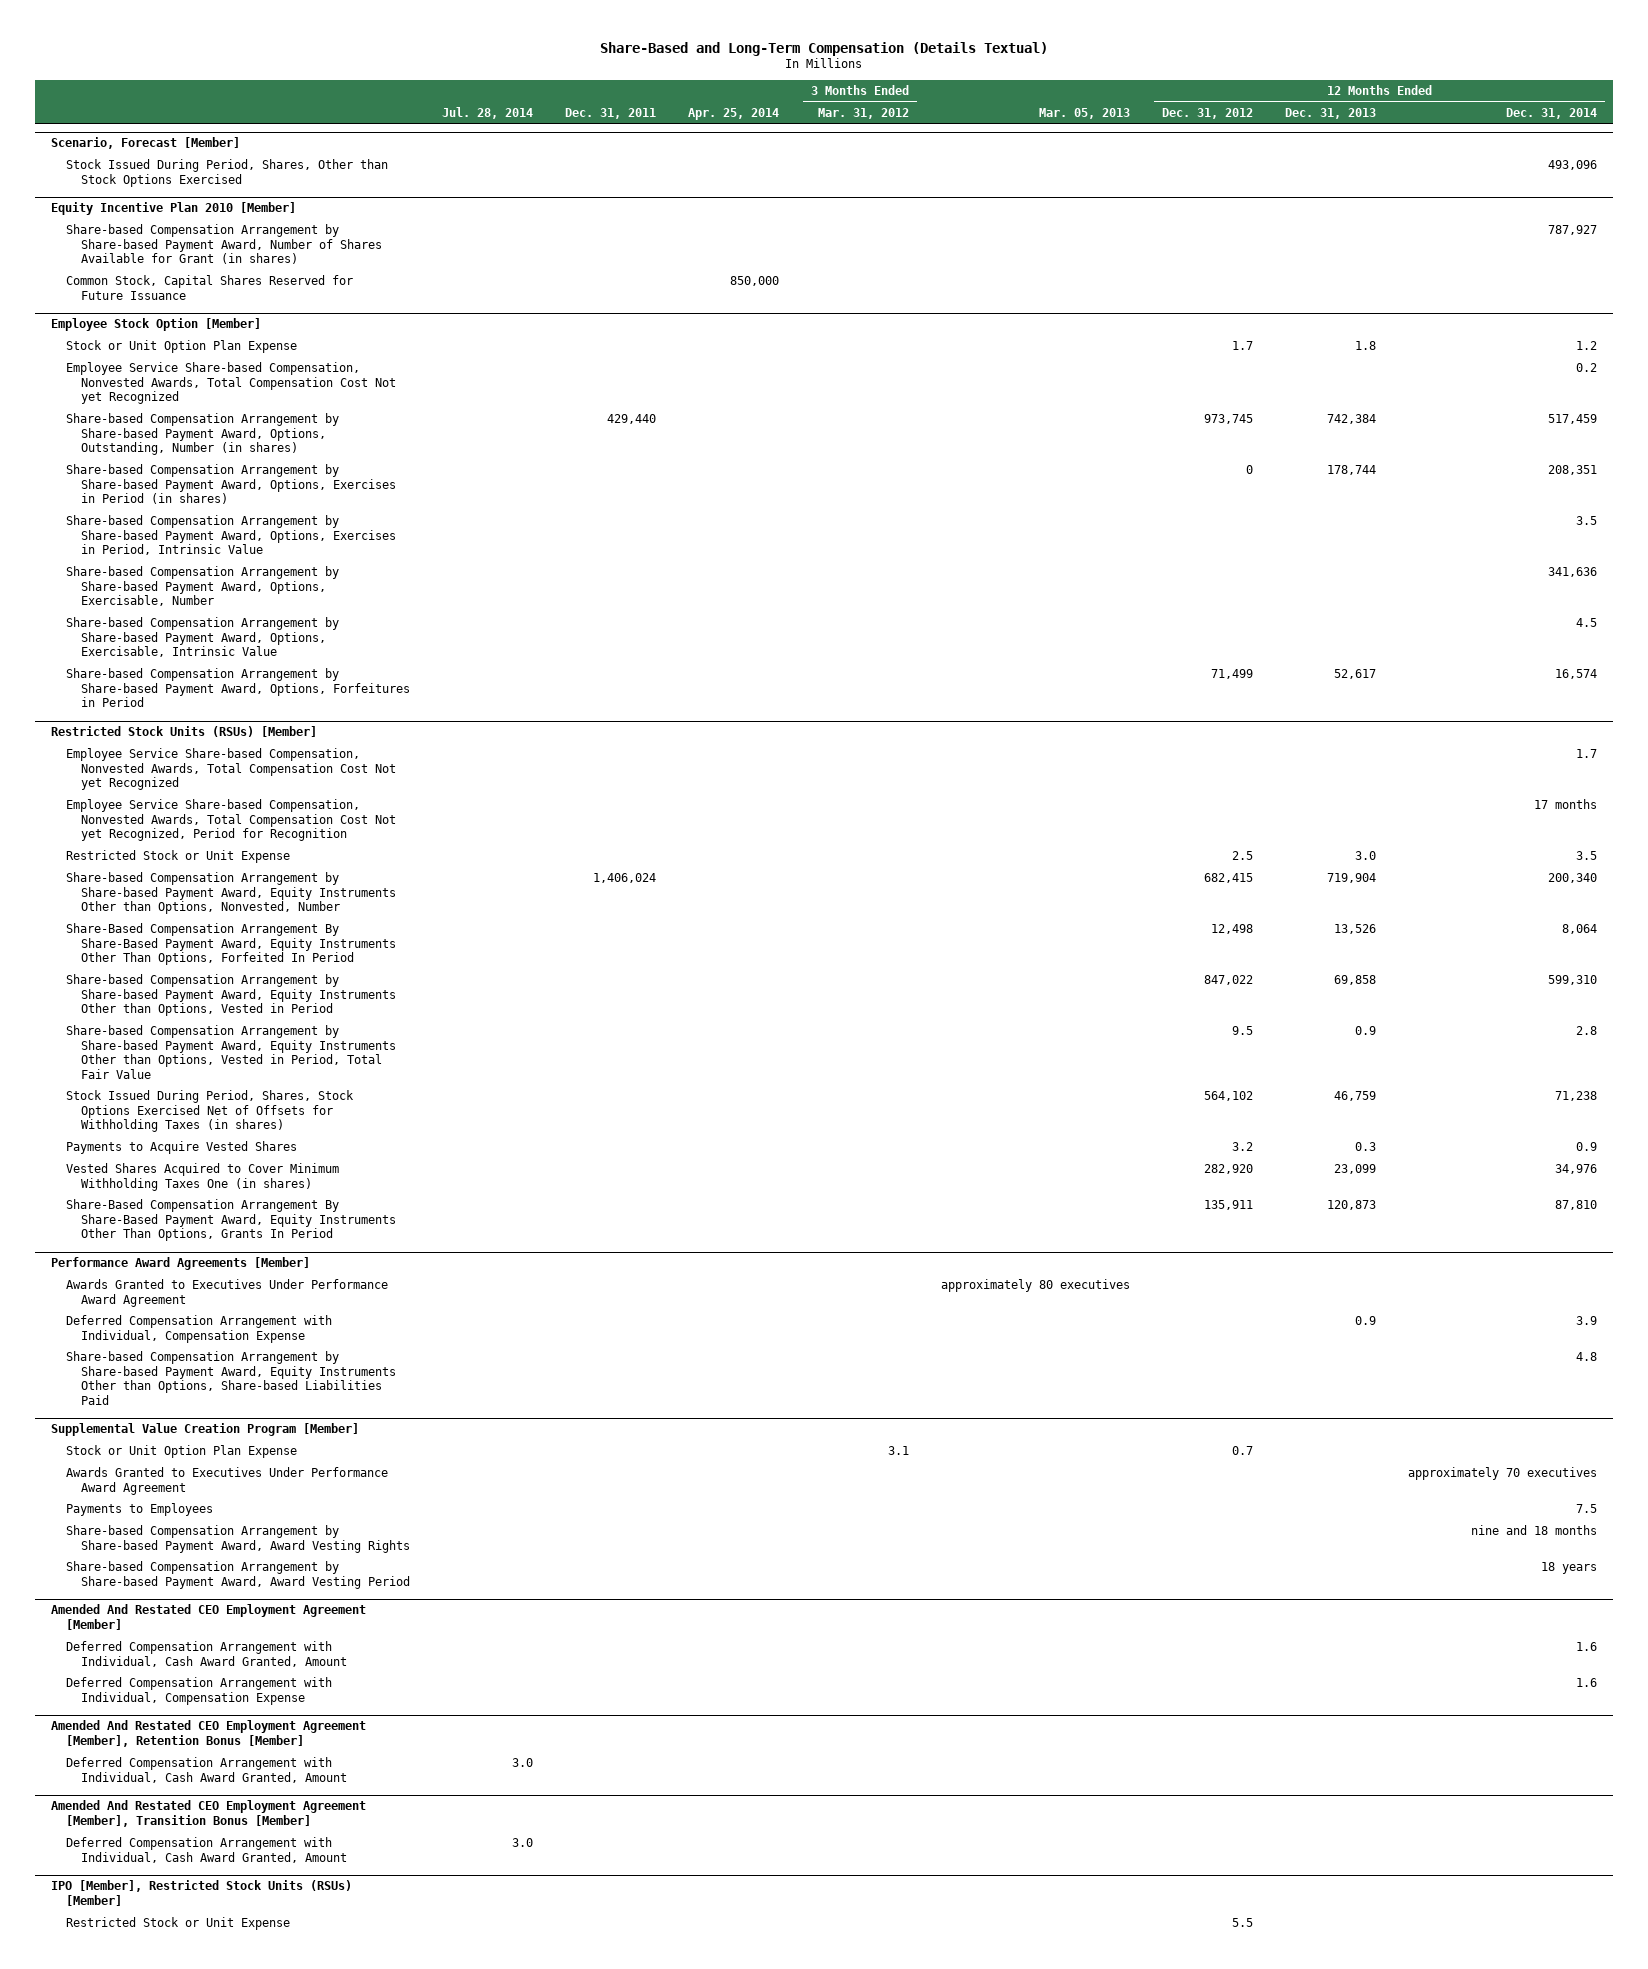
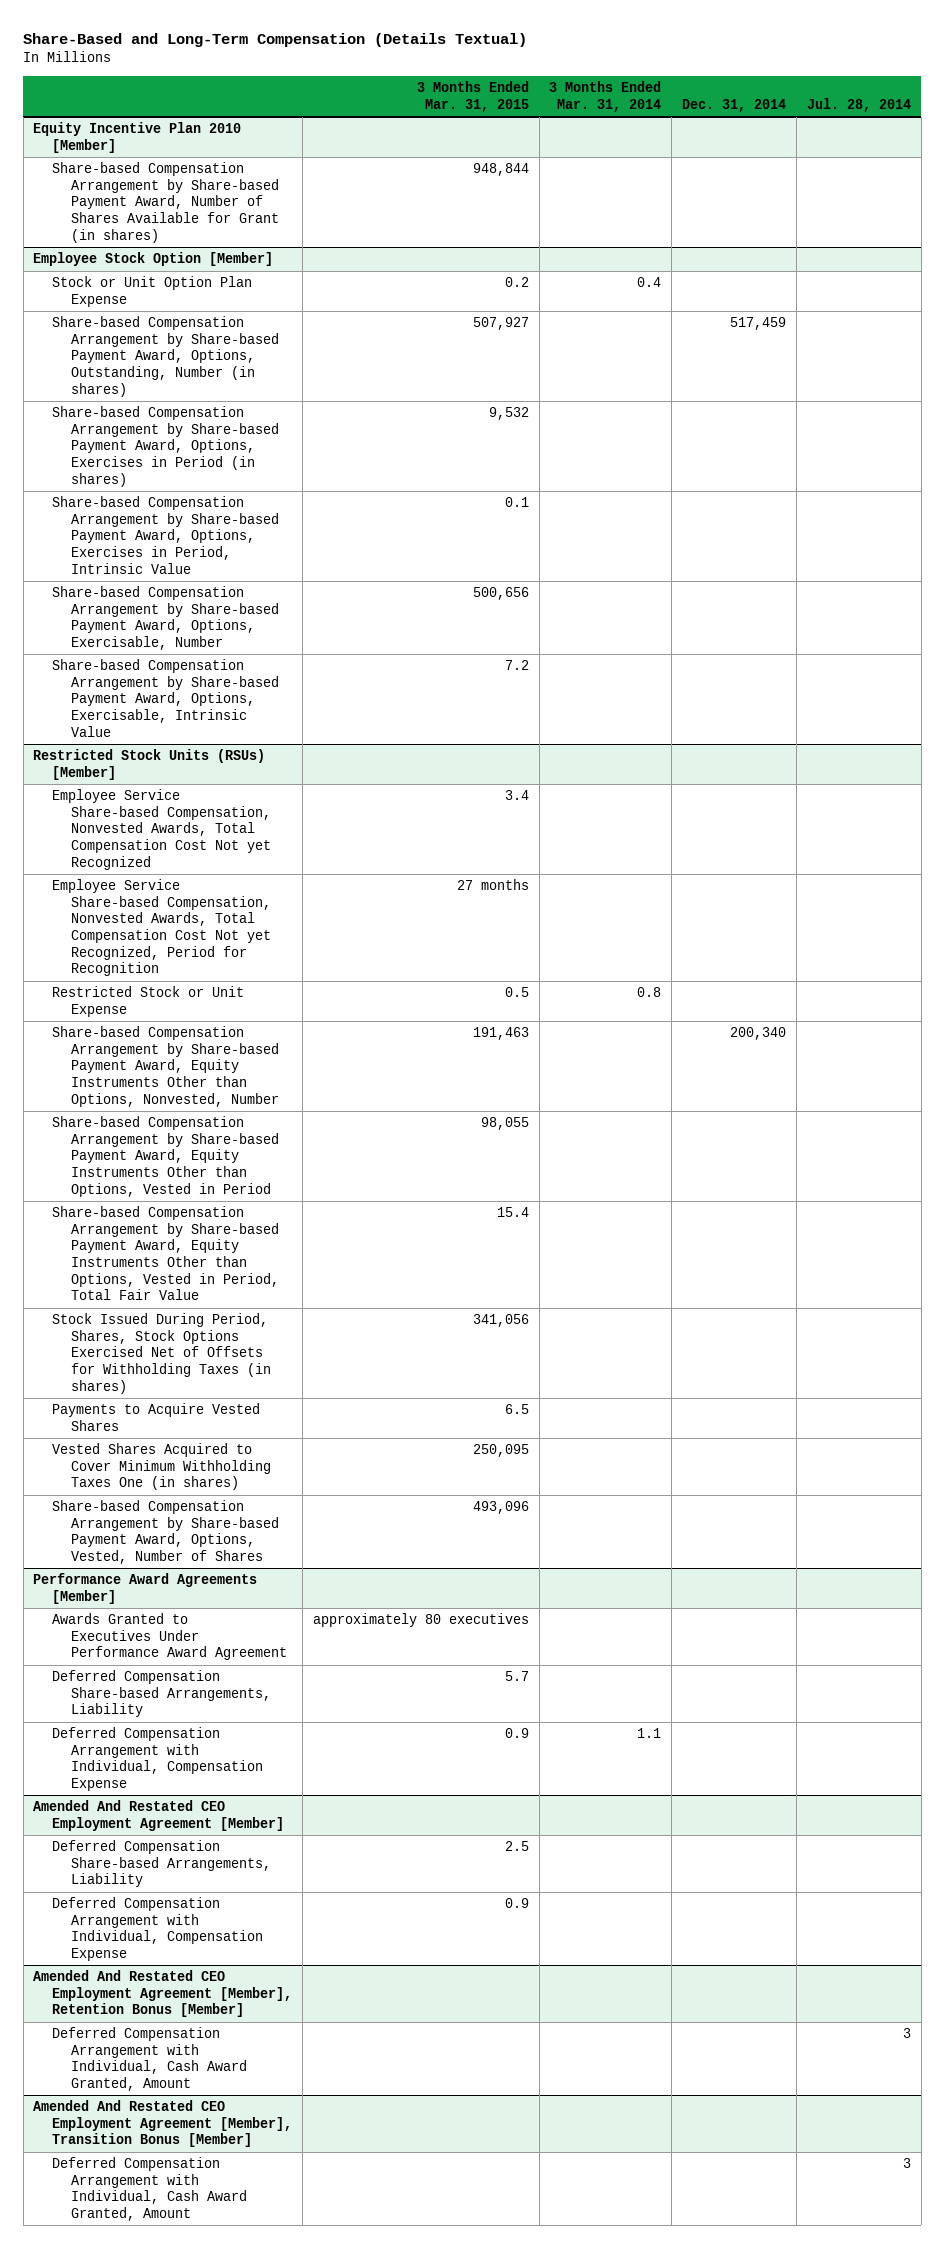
- | Jul. 28, 2014 | Dec. 31, 2011 | Apr. 25, 2014 | 3 Months Ended Mar. 31, 2012 | Mar. 05, 2013 | 12 Months Ended Dec. 31, 2012 | 12 Months Ended Dec. 31, 2013 | 12 Months Ended Dec. 31, 2014
+ | 3 Months Ended Mar. 31, 2015 | 3 Months Ended Mar. 31, 2014 | Dec. 31, 2014 | Jul. 28, 2014
- Scenario, Forecast [Member]
- Stock Issued During Period, Shares, Other than Stock Options Exercised | | | | | | | | 493,096
@ Equity Incentive Plan 2010 [Member]
- Common Stock, Capital Shares Reserved for Future Issuance | | | 850,000 | | | | |
@ Employee Stock Option [Member]
- Employee Service Share-based Compensation, Nonvested Awards, Total Compensation Cost Not yet Recognized | | | | | | | | 0.2
- Share-based Compensation Arrangement by Share-based Payment Award, Options, Forfeitures in Period | | | | | | 71,499 | 52,617 | 16,574
@ Restricted Stock Units (RSUs) [Member]
- Share-Based Compensation Arrangement By Share-Based Payment Award, Equity Instruments Other Than Options, Forfeited In Period | | | | | | 12,498 | 13,526 | 8,064
- Share-Based Compensation Arrangement By Share-Based Payment Award, Equity Instruments Other Than Options, Grants In Period | | | | | | 135,911 | 120,873 | 87,810
+ Share-based Compensation Arrangement by Share-based Payment Award, Options, Vested, Number of Shares | 493,096 | | |
@ Performance Award Agreements [Member]
+ Deferred Compensation Share-based Arrangements, Liability | 5.7 | | |
- Share-based Compensation Arrangement by Share-based Payment Award, Equity Instruments Other than Options, Share-based Liabilities Paid | | | | | | | | 4.8
- Supplemental Value Creation Program [Member]
- Stock or Unit Option Plan Expense | | | | 3.1 | | 0.7 | |
- Awards Granted to Executives Under Performance Award Agreement | | | | | | | | approximately 70 executives
- Payments to Employees | | | | | | | | 7.5
- Share-based Compensation Arrangement by Share-based Payment Award, Award Vesting Rights | | | | | | | | nine and 18 months
- Share-based Compensation Arrangement by Share-based Payment Award, Award Vesting Period | | | | | | | | 18 years
@ Amended And Restated CEO Employment Agreement [Member]
- Deferred Compensation Arrangement with Individual, Cash Award Granted, Amount | | | | | | | | 1.6
+ Deferred Compensation Share-based Arrangements, Liability | 2.5 | | |
@ Amended And Restated CEO Employment Agreement [Member], Retention Bonus [Member]
- Deferred Compensation Arrangement with Individual, Cash Award Granted, Amount | 3.0 | | | | | | |
+ Deferred Compensation Arrangement with Individual, Cash Award Granted, Amount | | | | 3
@ Amended And Restated CEO Employment Agreement [Member], Transition Bonus [Member]
- Deferred Compensation Arrangement with Individual, Cash Award Granted, Amount | 3.0 | | | | | | |
- IPO [Member], Restricted Stock Units (RSUs) [Member]
- Restricted Stock or Unit Expense | | | | | | 5.5 | |
@ Amended And Restated CEO Employment Agreement [Member], Transition Bonus [Member]
+ Deferred Compensation Arrangement with Individual, Cash Award Granted, Amount | | | | 3

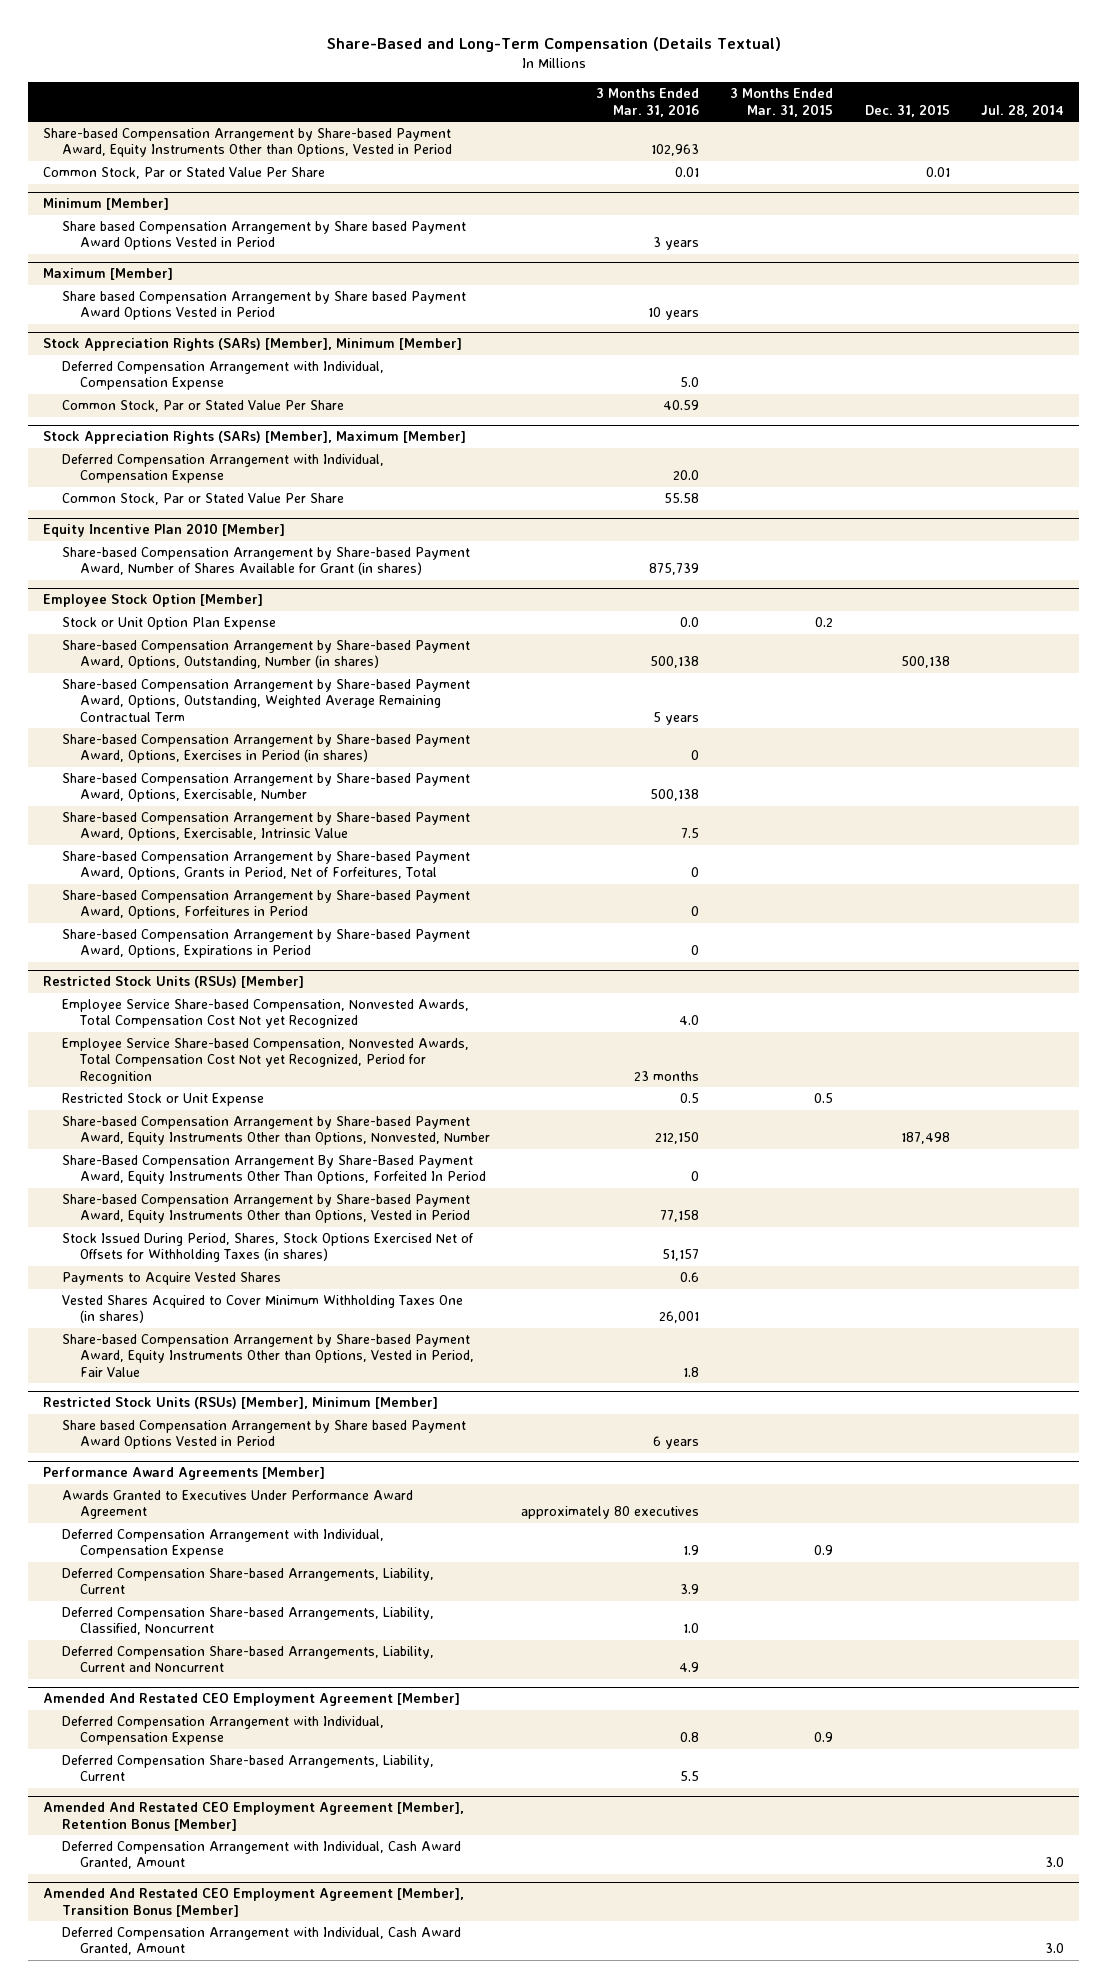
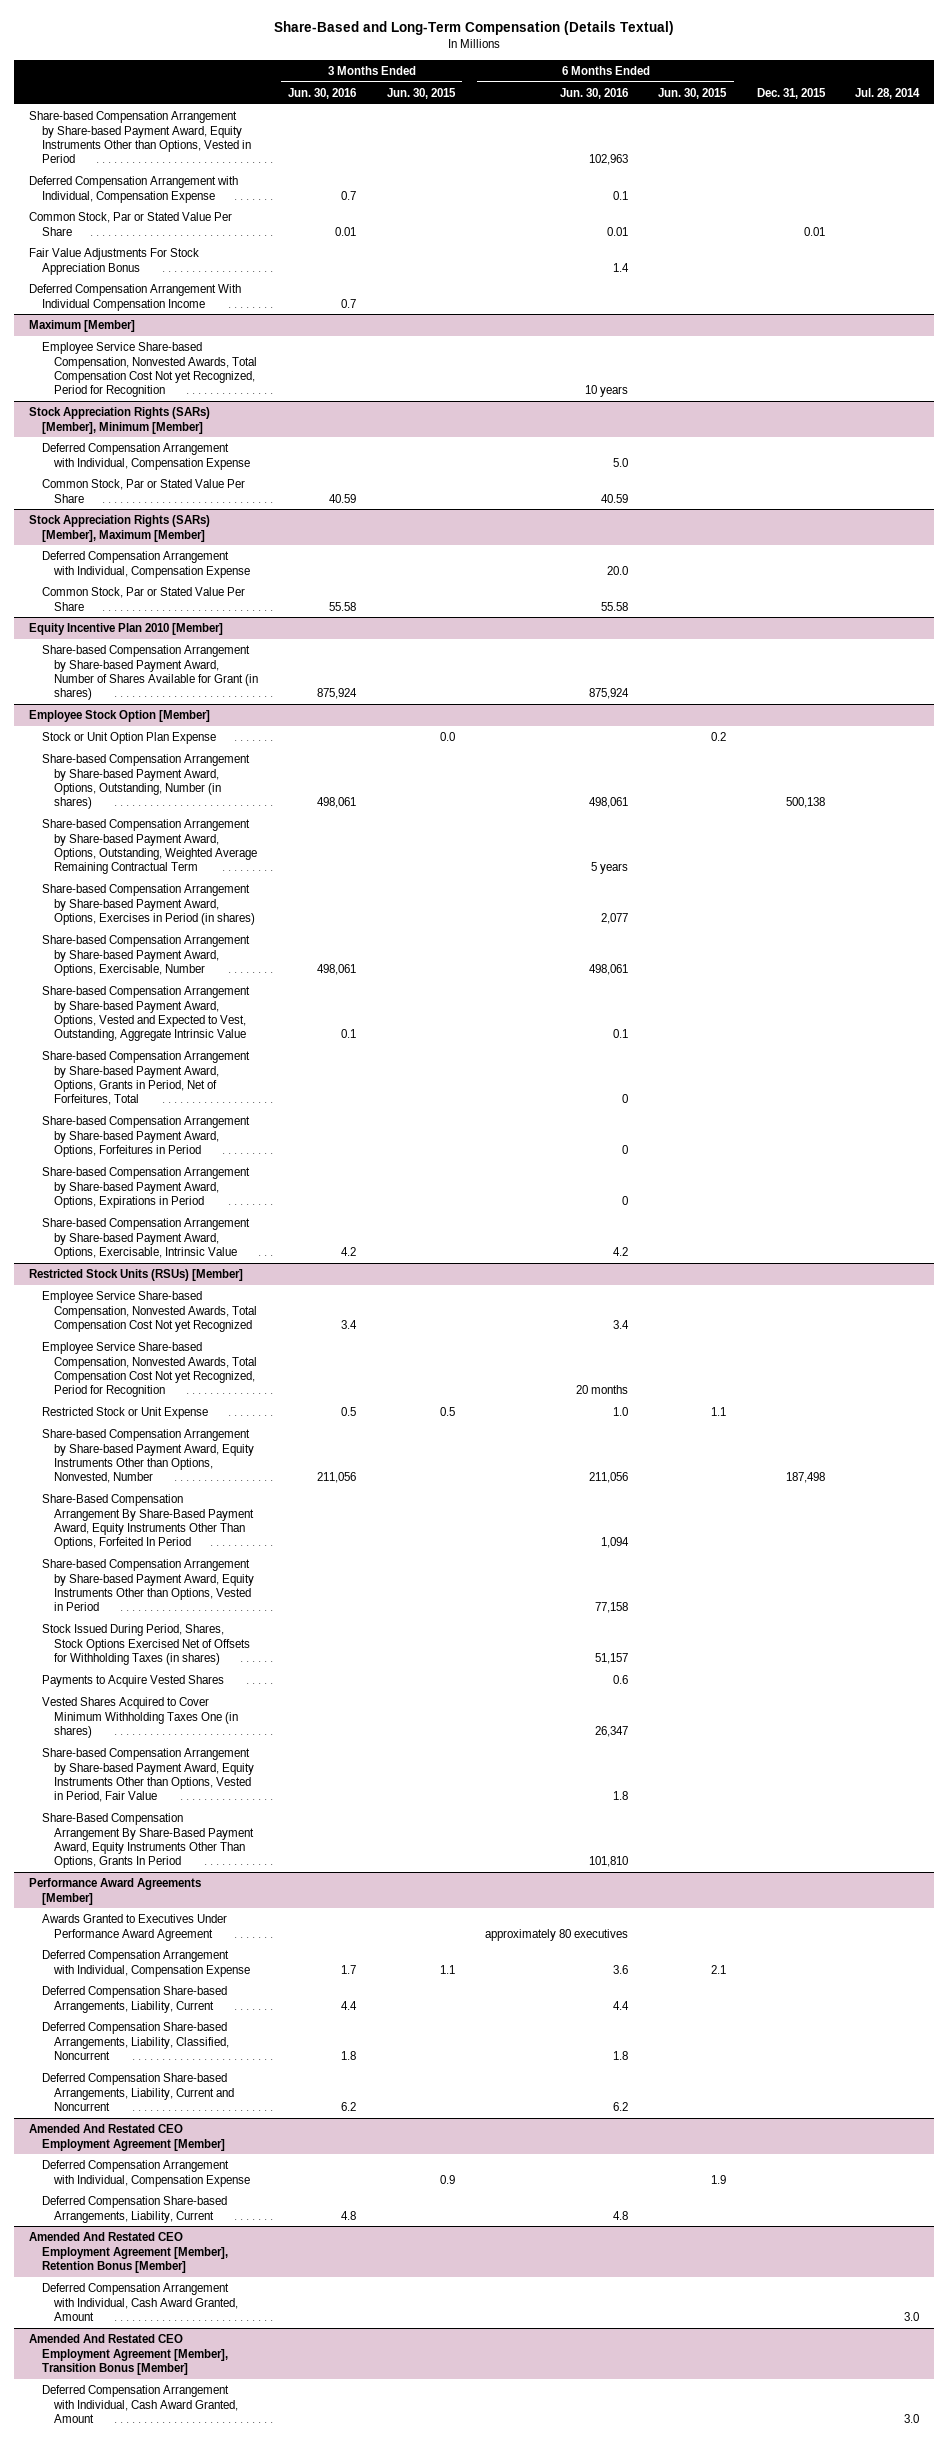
- | 3 Months Ended Mar. 31, 2016 | 3 Months Ended Mar. 31, 2015 | Dec. 31, 2015 | Jul. 28, 2014
+ | 3 Months Ended Jun. 30, 2016 | 3 Months Ended Jun. 30, 2015 | 6 Months Ended Jun. 30, 2016 | 6 Months Ended Jun. 30, 2015 | Dec. 31, 2015 | Jul. 28, 2014
+ Deferred Compensation Arrangement with Individual, Compensation Expense | 0.7 | | 0.1 | | |
- Minimum [Member]
- Share based Compensation Arrangement by Share based Payment Award Options Vested in Period | 3 years | | |
+ Fair Value Adjustments For Stock Appreciation Bonus | | | 1.4 | | |
+ Deferred Compensation Arrangement With Individual Compensation Income | 0.7 | | | | |
@ Maximum [Member]
- Share based Compensation Arrangement by Share based Payment Award Options Vested in Period | 10 years | | |
+ Employee Service Share-based Compensation, Nonvested Awards, Total Compensation Cost Not yet Recognized, Period for Recognition | | | 10 years | | |
@ Employee Stock Option [Member]
+ Share-based Compensation Arrangement by Share-based Payment Award, Options, Vested and Expected to Vest, Outstanding, Aggregate Intrinsic Value | 0.1 | | 0.1 | | |
moved down: Share-based Compensation Arrangement by Share-based Payment Award, Options, Exercisable, Intrinsic Value | 4.2 | | 4.2 | | |
- Restricted Stock Units (RSUs) [Member], Minimum [Member]
- Share based Compensation Arrangement by Share based Payment Award Options Vested in Period | 6 years | | |
@ Restricted Stock Units (RSUs) [Member]
+ Share-Based Compensation Arrangement By Share-Based Payment Award, Equity Instruments Other Than Options, Grants In Period | | | 101,810 | | |

